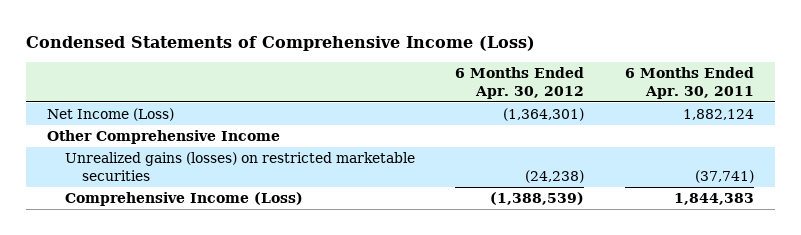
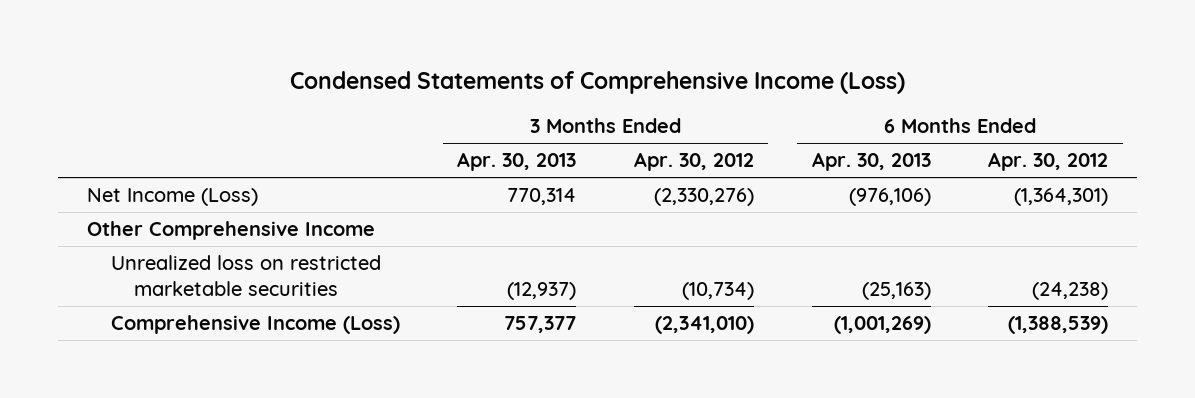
- | 6 Months Ended Apr. 30, 2012 | 6 Months Ended Apr. 30, 2011
+ | 3 Months Ended Apr. 30, 2013 | 3 Months Ended Apr. 30, 2012 | 6 Months Ended Apr. 30, 2013 | 6 Months Ended Apr. 30, 2012
- Unrealized gains (losses) on restricted marketable securities | (24,238) | (37,741)
+ Unrealized loss on restricted marketable securities | (12,937) | (10,734) | (25,163) | (24,238)

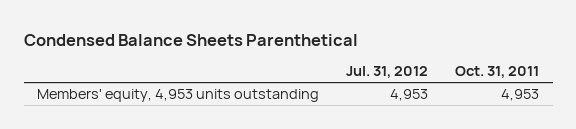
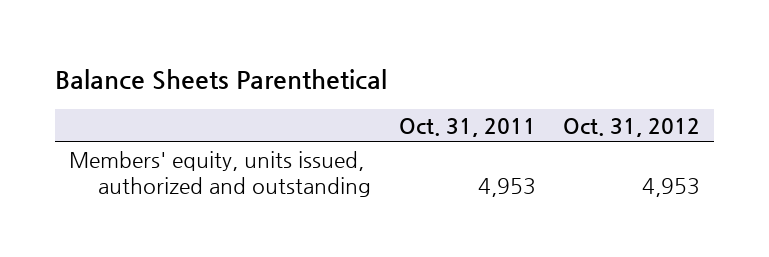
- Condensed Balance Sheets Parenthetical
+ Balance Sheets Parenthetical
- | Jul. 31, 2012 | Oct. 31, 2011
+ | Oct. 31, 2011 | Oct. 31, 2012
- Members' equity, 4,953 units outstanding | 4,953 | 4,953
+ Members' equity, units issued, authorized and outstanding | 4,953 | 4,953

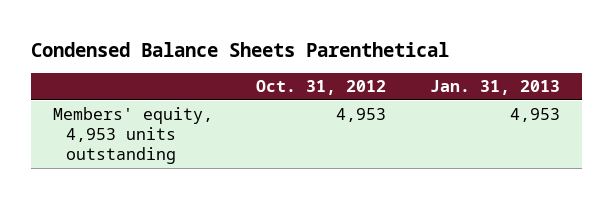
- Balance Sheets Parenthetical
+ Condensed Balance Sheets Parenthetical
- | Oct. 31, 2011 | Oct. 31, 2012
+ | Oct. 31, 2012 | Jan. 31, 2013
- Members' equity, units issued, authorized and outstanding | 4,953 | 4,953
+ Members' equity, 4,953 units outstanding | 4,953 | 4,953

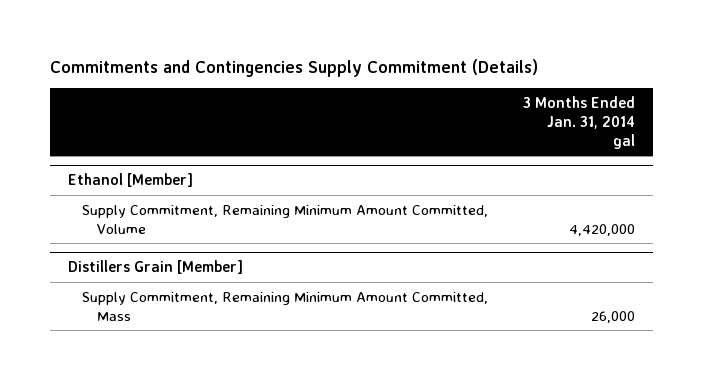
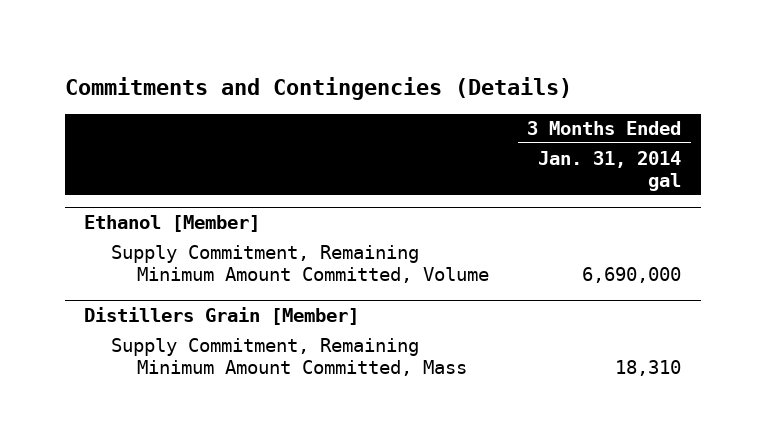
- Commitments and Contingencies Supply Commitment (Details)
+ Commitments and Contingencies (Details)
@ Ethanol [Member]
- Supply Commitment, Remaining Minimum Amount Committed, Volume | 4,420,000
+ Supply Commitment, Remaining Minimum Amount Committed, Volume | 6,690,000
@ Distillers Grain [Member]
- Supply Commitment, Remaining Minimum Amount Committed, Mass | 26,000
+ Supply Commitment, Remaining Minimum Amount Committed, Mass | 18,310

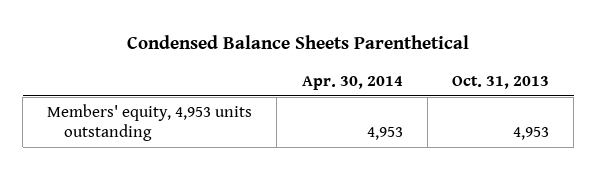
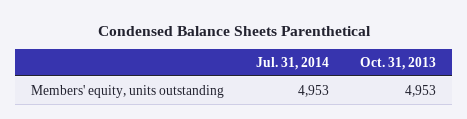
- | Apr. 30, 2014 | Oct. 31, 2013
+ | Jul. 31, 2014 | Oct. 31, 2013
- Members' equity, 4,953 units outstanding | 4,953 | 4,953
+ Members' equity, units outstanding | 4,953 | 4,953

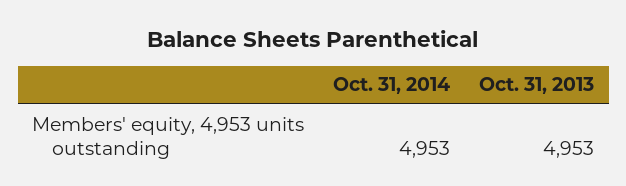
- Condensed Balance Sheets Parenthetical
+ Balance Sheets Parenthetical
- | Jul. 31, 2014 | Oct. 31, 2013
+ | Oct. 31, 2014 | Oct. 31, 2013
- Members' equity, units outstanding | 4,953 | 4,953
+ Members' equity, 4,953 units outstanding | 4,953 | 4,953

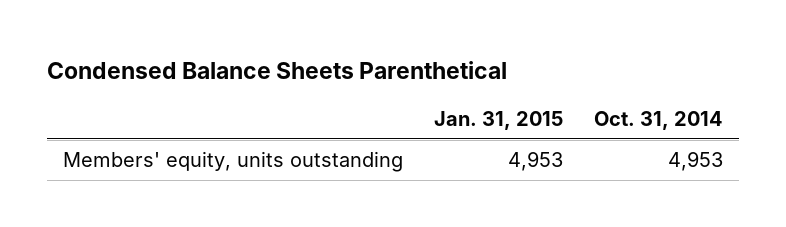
- Balance Sheets Parenthetical
+ Condensed Balance Sheets Parenthetical
- | Oct. 31, 2014 | Oct. 31, 2013
+ | Jan. 31, 2015 | Oct. 31, 2014
- Members' equity, 4,953 units outstanding | 4,953 | 4,953
+ Members' equity, units outstanding | 4,953 | 4,953

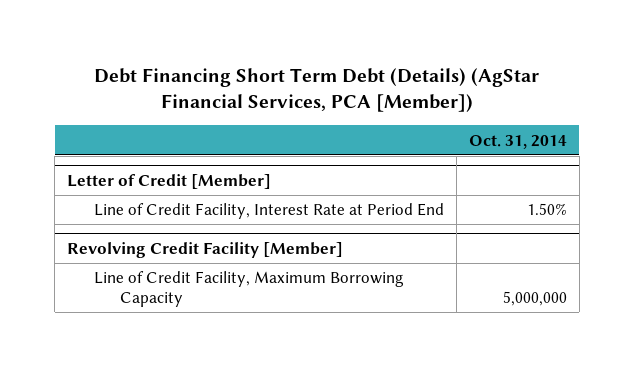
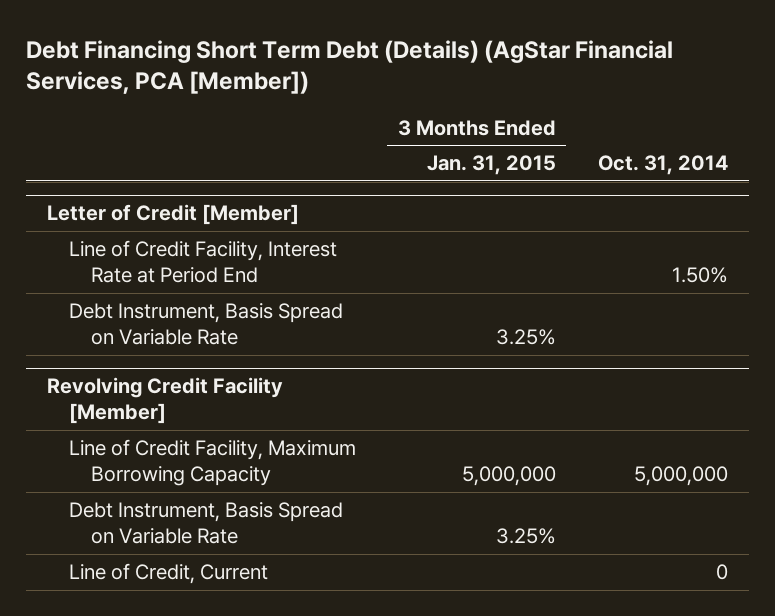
- | Oct. 31, 2014
+ | 3 Months Ended Jan. 31, 2015 | Oct. 31, 2014
@ Letter of Credit [Member]
+ Debt Instrument, Basis Spread on Variable Rate | 3.25% |
@ Revolving Credit Facility [Member]
+ Debt Instrument, Basis Spread on Variable Rate | 3.25% |
+ Line of Credit, Current | | 0

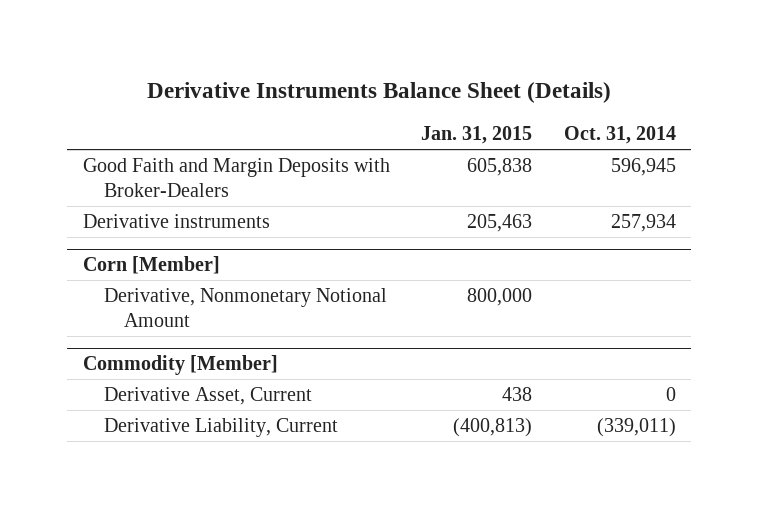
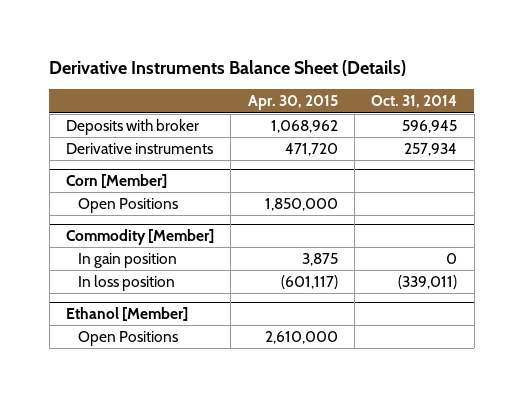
- | Jan. 31, 2015 | Oct. 31, 2014
+ | Apr. 30, 2015 | Oct. 31, 2014
- Good Faith and Margin Deposits with Broker-Dealers | 605,838 | 596,945
+ Deposits with broker | 1,068,962 | 596,945
@ Corn [Member]
- Derivative, Nonmonetary Notional Amount | 800,000 |
+ Open Positions | 1,850,000 |
@ Commodity [Member]
- Derivative Asset, Current | 438 | 0
- Derivative Liability, Current | (400,813) | (339,011)
+ In gain position | 3,875 | 0
+ In loss position | (601,117) | (339,011)
+ Ethanol [Member]
+ Open Positions | 2,610,000 |

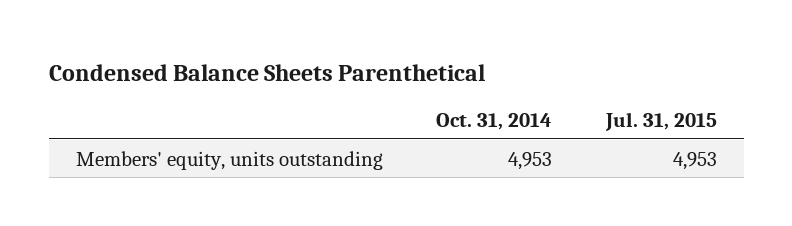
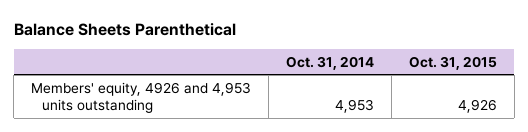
- Condensed Balance Sheets Parenthetical
+ Balance Sheets Parenthetical
- | Oct. 31, 2014 | Jul. 31, 2015
+ | Oct. 31, 2014 | Oct. 31, 2015
- Members' equity, units outstanding | 4,953 | 4,953
+ Members' equity, 4926 and 4,953 units outstanding | 4,953 | 4,926

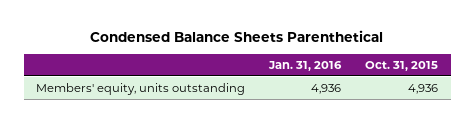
- Balance Sheets Parenthetical
+ Condensed Balance Sheets Parenthetical
- | Oct. 31, 2014 | Oct. 31, 2015
+ | Jan. 31, 2016 | Oct. 31, 2015
- Members' equity, 4926 and 4,953 units outstanding | 4,953 | 4,926
+ Members' equity, units outstanding | 4,936 | 4,936

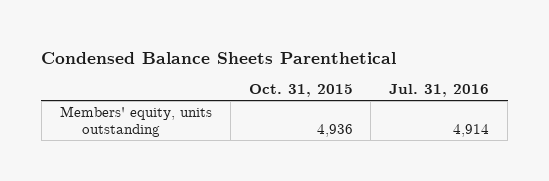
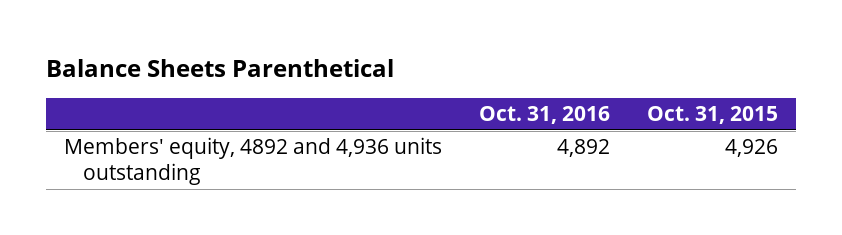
- Condensed Balance Sheets Parenthetical
+ Balance Sheets Parenthetical
- | Oct. 31, 2015 | Jul. 31, 2016
+ | Oct. 31, 2016 | Oct. 31, 2015
- Members' equity, units outstanding | 4,936 | 4,914
+ Members' equity, 4892 and 4,936 units outstanding | 4,892 | 4,926

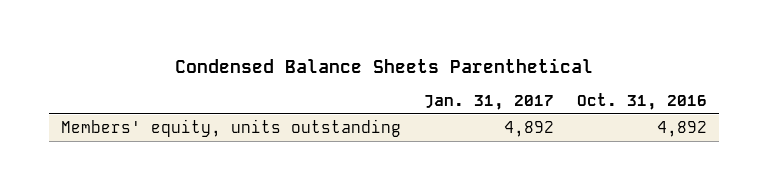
- Balance Sheets Parenthetical
+ Condensed Balance Sheets Parenthetical
- | Oct. 31, 2016 | Oct. 31, 2015
+ | Jan. 31, 2017 | Oct. 31, 2016
- Members' equity, 4892 and 4,936 units outstanding | 4,892 | 4,926
+ Members' equity, units outstanding | 4,892 | 4,892

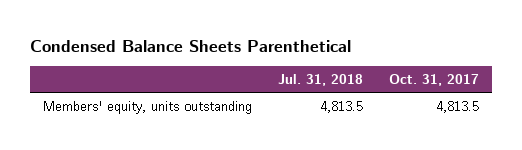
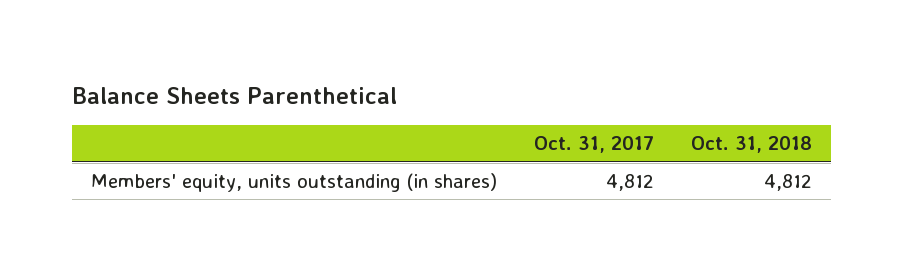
- Condensed Balance Sheets Parenthetical
+ Balance Sheets Parenthetical
- | Jul. 31, 2018 | Oct. 31, 2017
+ | Oct. 31, 2017 | Oct. 31, 2018
- Members' equity, units outstanding | 4,813.5 | 4,813.5
+ Members' equity, units outstanding (in shares) | 4,812 | 4,812

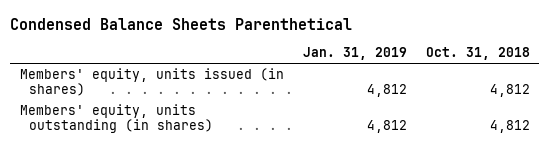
- Balance Sheets Parenthetical
+ Condensed Balance Sheets Parenthetical
- | Oct. 31, 2017 | Oct. 31, 2018
+ | Jan. 31, 2019 | Oct. 31, 2018
+ Members' equity, units issued (in shares) | 4,812 | 4,812

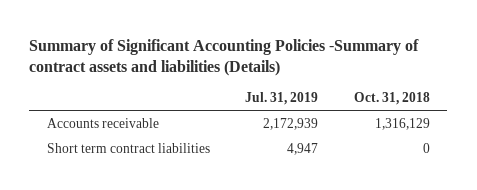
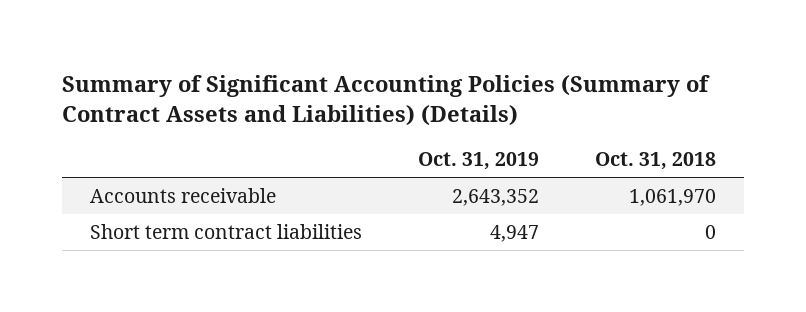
- Summary of Significant Accounting Policies -Summary of contract assets and liabilities (Details)
+ Summary of Significant Accounting Policies (Summary of Contract Assets and Liabilities) (Details)
- | Jul. 31, 2019 | Oct. 31, 2018
+ | Oct. 31, 2019 | Oct. 31, 2018
- Accounts receivable | 2,172,939 | 1,316,129
+ Accounts receivable | 2,643,352 | 1,061,970

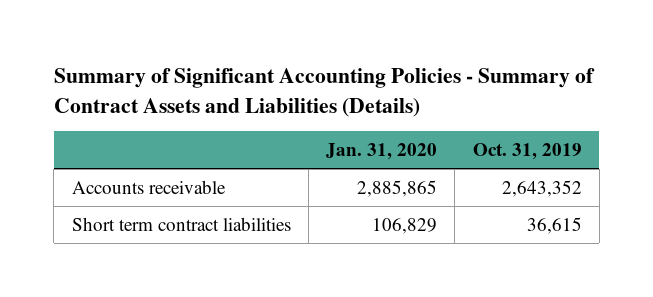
- Summary of Significant Accounting Policies (Summary of Contract Assets and Liabilities) (Details)
+ Summary of Significant Accounting Policies - Summary of Contract Assets and Liabilities (Details)
- | Oct. 31, 2019 | Oct. 31, 2018
+ | Jan. 31, 2020 | Oct. 31, 2019
- Short term contract liabilities | 4,947 | 0
+ Short term contract liabilities | 106,829 | 36,615

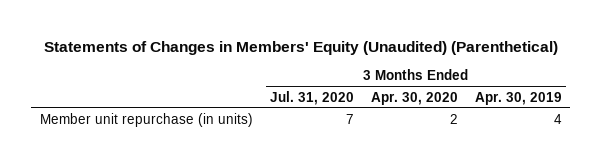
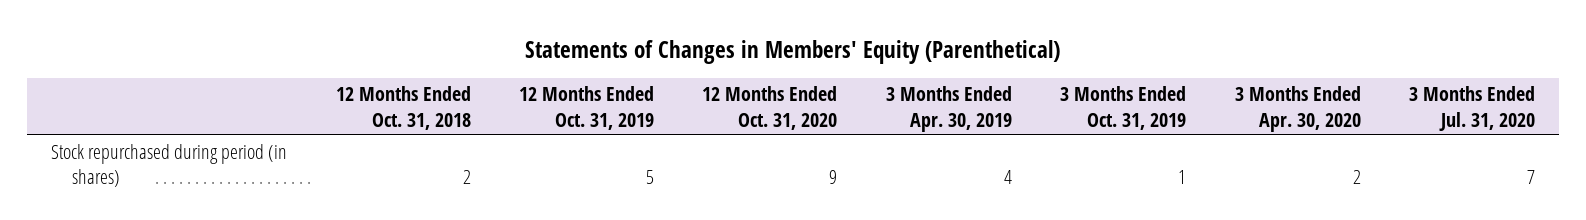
- Statements of Changes in Members' Equity (Unaudited) (Parenthetical)
+ Statements of Changes in Members' Equity (Parenthetical)
- | 3 Months Ended Jul. 31, 2020 | 3 Months Ended Apr. 30, 2020 | 3 Months Ended Apr. 30, 2019
+ | 12 Months Ended Oct. 31, 2018 | 12 Months Ended Oct. 31, 2019 | 12 Months Ended Oct. 31, 2020 | 3 Months Ended Apr. 30, 2019 | 3 Months Ended Oct. 31, 2019 | 3 Months Ended Apr. 30, 2020 | 3 Months Ended Jul. 31, 2020
- Member unit repurchase (in units) | 7 | 2 | 4
+ Stock repurchased during period (in shares) | 2 | 5 | 9 | 4 | 1 | 2 | 7

